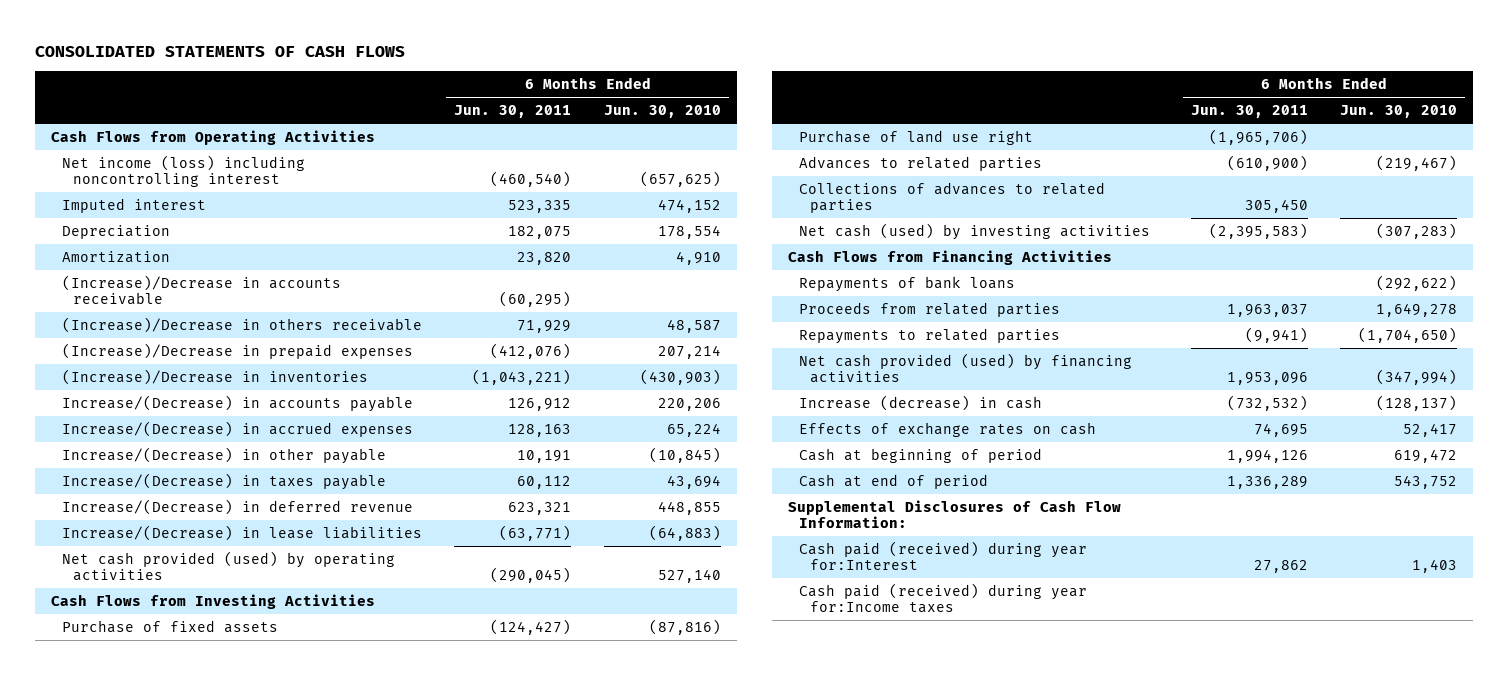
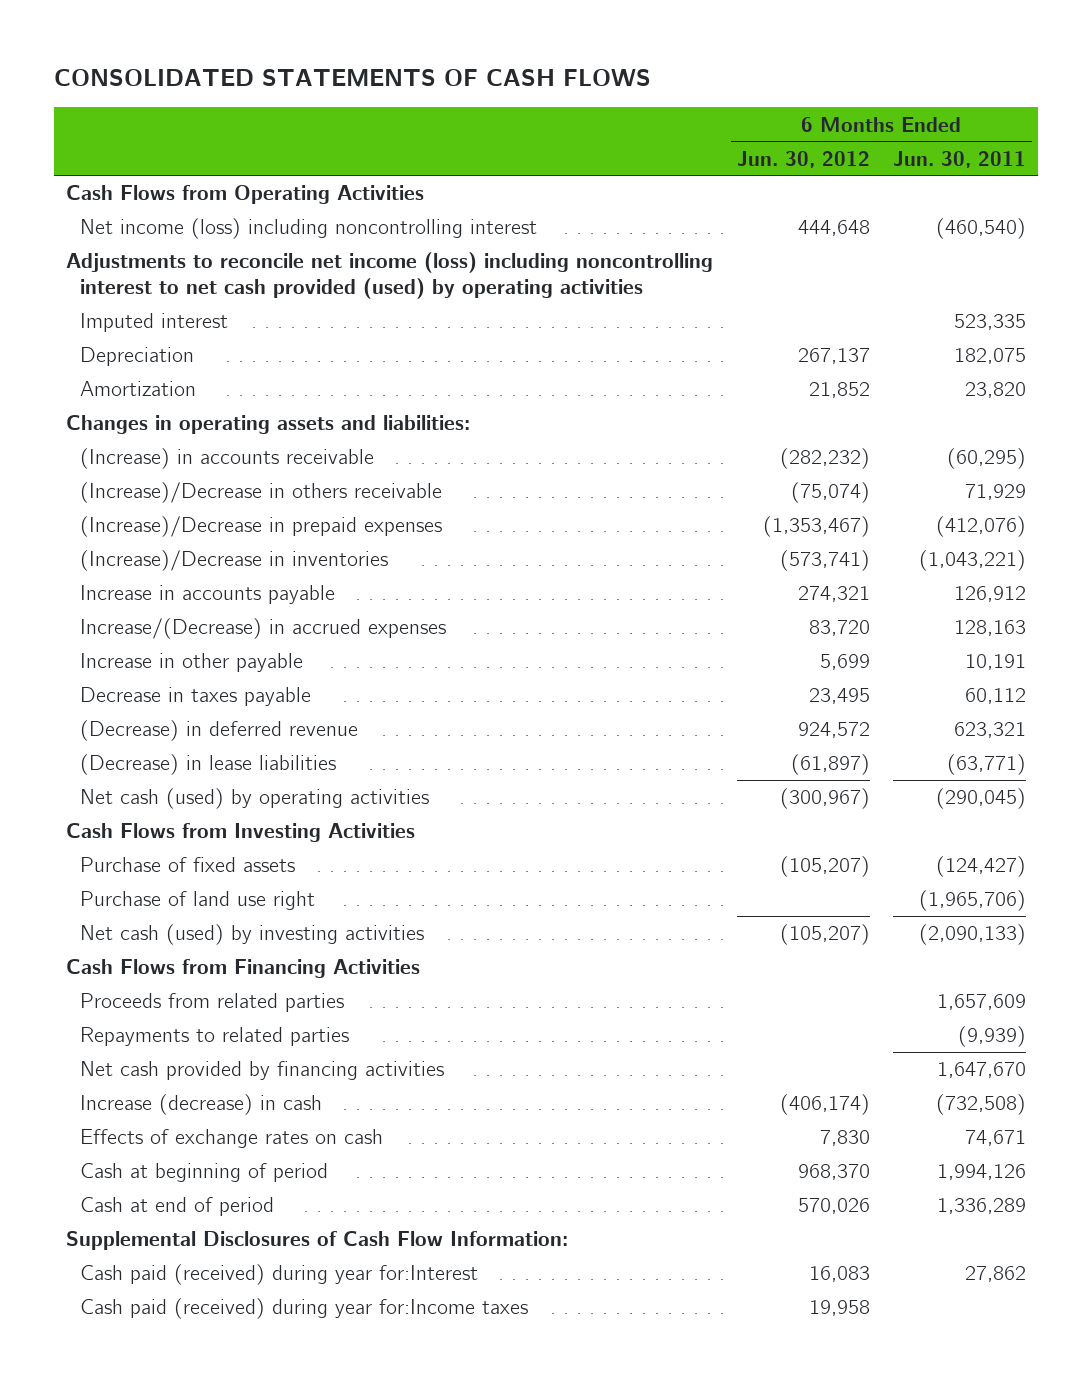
- | 6 Months Ended Jun. 30, 2011 | 6 Months Ended Jun. 30, 2010
+ | 6 Months Ended Jun. 30, 2012 | 6 Months Ended Jun. 30, 2011
+ Adjustments to reconcile net income (loss) including noncontrolling interest to net cash provided (used) by operating activities
- (Increase)/Decrease in accounts receivable | (60,295) |
+ Changes in operating assets and liabilities:
+ (Increase) in accounts receivable | (282,232) | (60,295)
- Increase/(Decrease) in accounts payable | 126,912 | 220,206
+ Increase in accounts payable | 274,321 | 126,912
- Increase/(Decrease) in other payable | 10,191 | (10,845)
- Increase/(Decrease) in taxes payable | 60,112 | 43,694
- Increase/(Decrease) in deferred revenue | 623,321 | 448,855
- Increase/(Decrease) in lease liabilities | (63,771) | (64,883)
- Net cash provided (used) by operating activities | (290,045) | 527,140
+ Increase in other payable | 5,699 | 10,191
+ Decrease in taxes payable | 23,495 | 60,112
+ (Decrease) in deferred revenue | 924,572 | 623,321
+ (Decrease) in lease liabilities | (61,897) | (63,771)
+ Net cash (used) by operating activities | (300,967) | (290,045)
- Advances to related parties | (610,900) | (219,467)
- Collections of advances to related parties | 305,450 |
- Net cash (used) by investing activities | (2,395,583) | (307,283)
+ Net cash (used) by investing activities | (105,207) | (2,090,133)
- Repayments of bank loans | | (292,622)
- Proceeds from related parties | 1,963,037 | 1,649,278
- Repayments to related parties | (9,941) | (1,704,650)
- Net cash provided (used) by financing activities | 1,953,096 | (347,994)
- Increase (decrease) in cash | (732,532) | (128,137)
- Effects of exchange rates on cash | 74,695 | 52,417
+ Proceeds from related parties | | 1,657,609
+ Repayments to related parties | | (9,939)
+ Net cash provided by financing activities | | 1,647,670
+ Increase (decrease) in cash | (406,174) | (732,508)
+ Effects of exchange rates on cash | 7,830 | 74,671

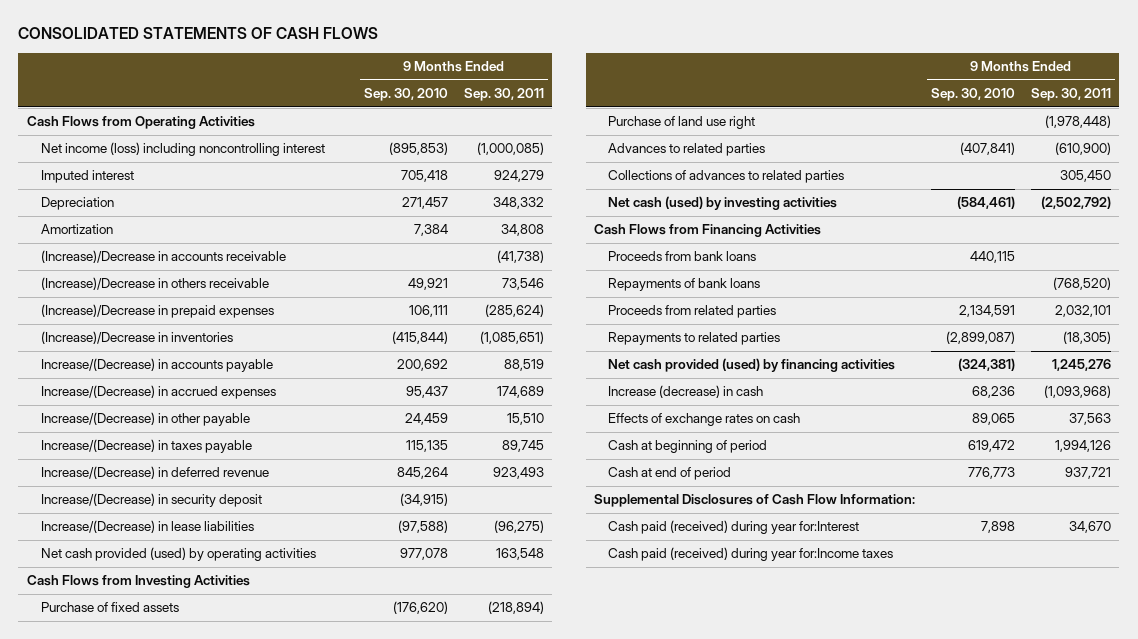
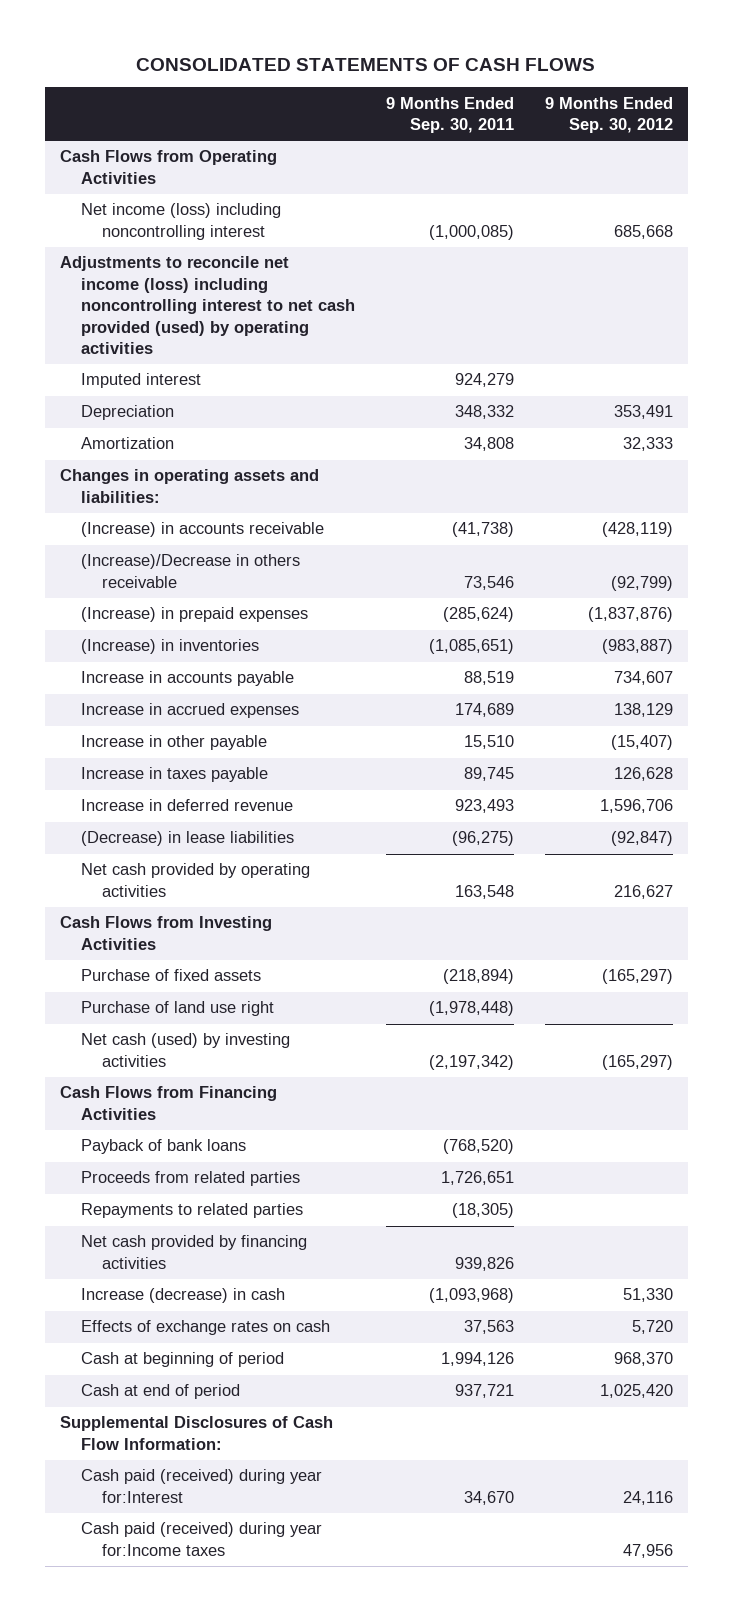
- | 9 Months Ended Sep. 30, 2010 | 9 Months Ended Sep. 30, 2011
+ | 9 Months Ended Sep. 30, 2011 | 9 Months Ended Sep. 30, 2012
+ Adjustments to reconcile net income (loss) including noncontrolling interest to net cash provided (used) by operating activities
- (Increase)/Decrease in accounts receivable | | (41,738)
+ Changes in operating assets and liabilities:
+ (Increase) in accounts receivable | (41,738) | (428,119)
- (Increase)/Decrease in prepaid expenses | 106,111 | (285,624)
- (Increase)/Decrease in inventories | (415,844) | (1,085,651)
- Increase/(Decrease) in accounts payable | 200,692 | 88,519
- Increase/(Decrease) in accrued expenses | 95,437 | 174,689
- Increase/(Decrease) in other payable | 24,459 | 15,510
- Increase/(Decrease) in taxes payable | 115,135 | 89,745
- Increase/(Decrease) in deferred revenue | 845,264 | 923,493
- Increase/(Decrease) in security deposit | (34,915) |
- Increase/(Decrease) in lease liabilities | (97,588) | (96,275)
- Net cash provided (used) by operating activities | 977,078 | 163,548
+ (Increase) in prepaid expenses | (285,624) | (1,837,876)
+ (Increase) in inventories | (1,085,651) | (983,887)
+ Increase in accounts payable | 88,519 | 734,607
+ Increase in accrued expenses | 174,689 | 138,129
+ Increase in other payable | 15,510 | (15,407)
+ Increase in taxes payable | 89,745 | 126,628
+ Increase in deferred revenue | 923,493 | 1,596,706
+ (Decrease) in lease liabilities | (96,275) | (92,847)
+ Net cash provided by operating activities | 163,548 | 216,627
- Advances to related parties | (407,841) | (610,900)
- Collections of advances to related parties | | 305,450
- Net cash (used) by investing activities | (584,461) | (2,502,792)
+ Net cash (used) by investing activities | (2,197,342) | (165,297)
- Proceeds from bank loans | 440,115 |
- Repayments of bank loans | | (768,520)
- Proceeds from related parties | 2,134,591 | 2,032,101
+ Payback of bank loans | (768,520) |
+ Proceeds from related parties | 1,726,651 |
- Net cash provided (used) by financing activities | (324,381) | 1,245,276
+ Net cash provided by financing activities | 939,826 |

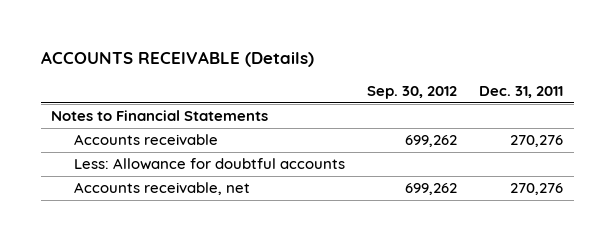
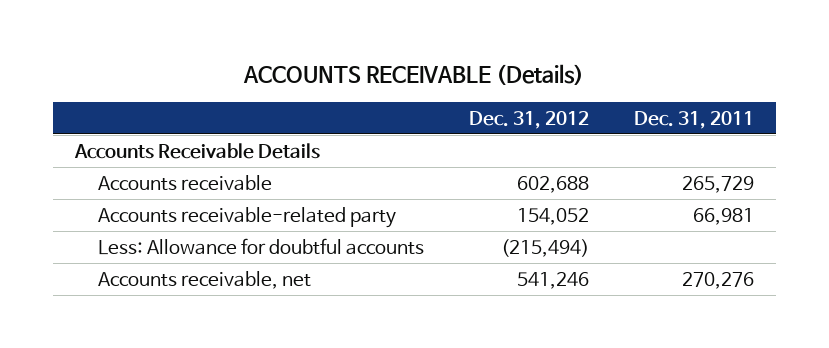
- | Sep. 30, 2012 | Dec. 31, 2011
+ | Dec. 31, 2012 | Dec. 31, 2011
- Notes to Financial Statements
- Accounts receivable | 699,262 | 270,276
+ Accounts Receivable Details
+ Accounts receivable | 602,688 | 265,729
+ Accounts receivable-related party | 154,052 | 66,981

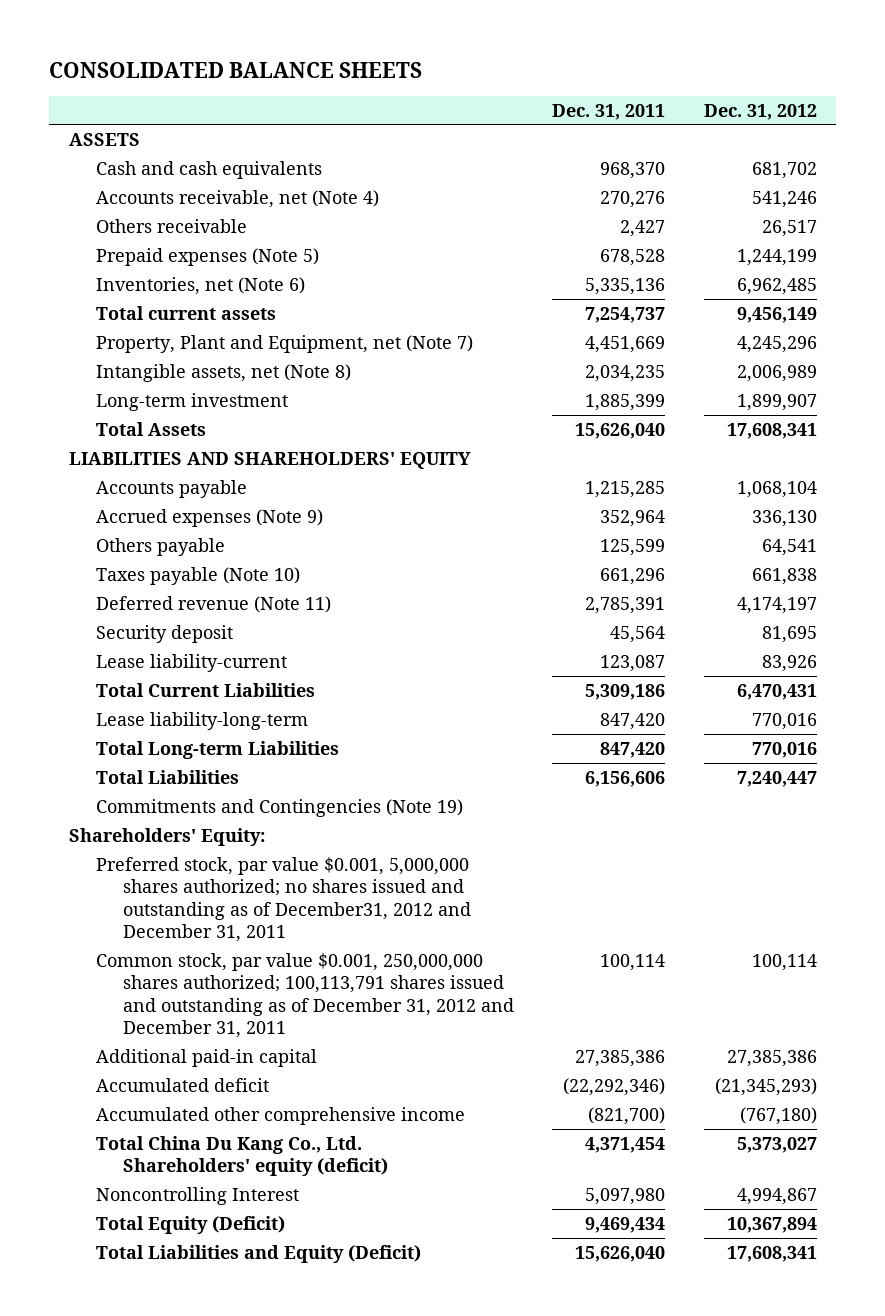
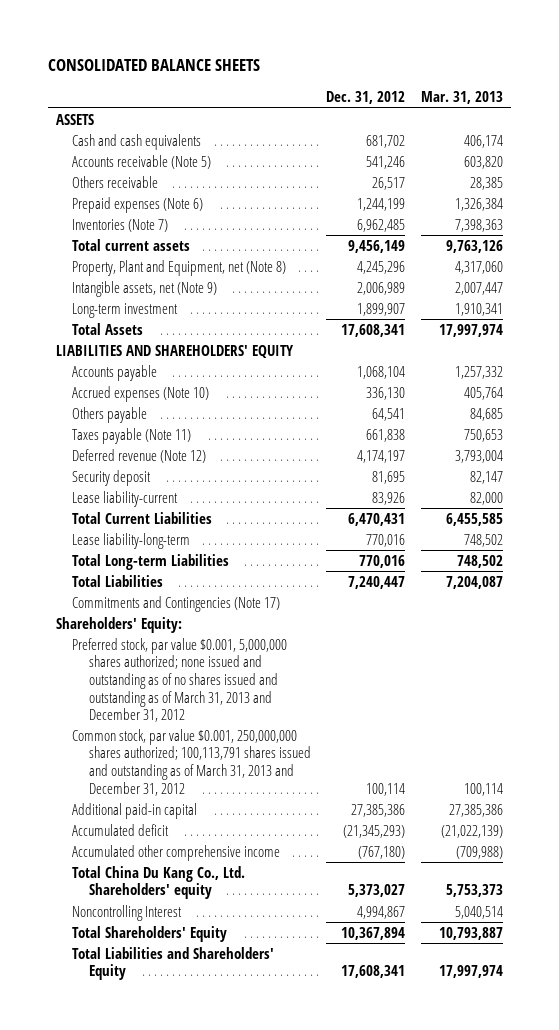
- | Dec. 31, 2011 | Dec. 31, 2012
+ | Dec. 31, 2012 | Mar. 31, 2013
- Accounts receivable, net (Note 4) | 270,276 | 541,246
+ Accounts receivable (Note 5) | 541,246 | 603,820
- Prepaid expenses (Note 5) | 678,528 | 1,244,199
- Inventories, net (Note 6) | 5,335,136 | 6,962,485
+ Prepaid expenses (Note 6) | 1,244,199 | 1,326,384
+ Inventories (Note 7) | 6,962,485 | 7,398,363
- Property, Plant and Equipment, net (Note 7) | 4,451,669 | 4,245,296
- Intangible assets, net (Note 8) | 2,034,235 | 2,006,989
+ Property, Plant and Equipment, net (Note 8) | 4,245,296 | 4,317,060
+ Intangible assets, net (Note 9) | 2,006,989 | 2,007,447
- Accrued expenses (Note 9) | 352,964 | 336,130
+ Accrued expenses (Note 10) | 336,130 | 405,764
- Taxes payable (Note 10) | 661,296 | 661,838
- Deferred revenue (Note 11) | 2,785,391 | 4,174,197
+ Taxes payable (Note 11) | 661,838 | 750,653
+ Deferred revenue (Note 12) | 4,174,197 | 3,793,004
- Commitments and Contingencies (Note 19)
+ Commitments and Contingencies (Note 17)
- Preferred stock, par value $0.001, 5,000,000 shares authorized; no shares issued and outstanding as of December31, 2012 and December 31, 2011
- Common stock, par value $0.001, 250,000,000 shares authorized; 100,113,791 shares issued and outstanding as of December 31, 2012 and December 31, 2011 | 100,114 | 100,114
+ Preferred stock, par value $0.001, 5,000,000 shares authorized; none issued and outstanding as of no shares issued and outstanding as of March 31, 2013 and December 31, 2012
+ Common stock, par value $0.001, 250,000,000 shares authorized; 100,113,791 shares issued and outstanding as of March 31, 2013 and December 31, 2012 | 100,114 | 100,114
- Total China Du Kang Co., Ltd. Shareholders' equity (deficit) | 4,371,454 | 5,373,027
+ Total China Du Kang Co., Ltd. Shareholders' equity | 5,373,027 | 5,753,373
- Total Equity (Deficit) | 9,469,434 | 10,367,894
- Total Liabilities and Equity (Deficit) | 15,626,040 | 17,608,341
+ Total Shareholders' Equity | 10,367,894 | 10,793,887
+ Total Liabilities and Shareholders' Equity | 17,608,341 | 17,997,974

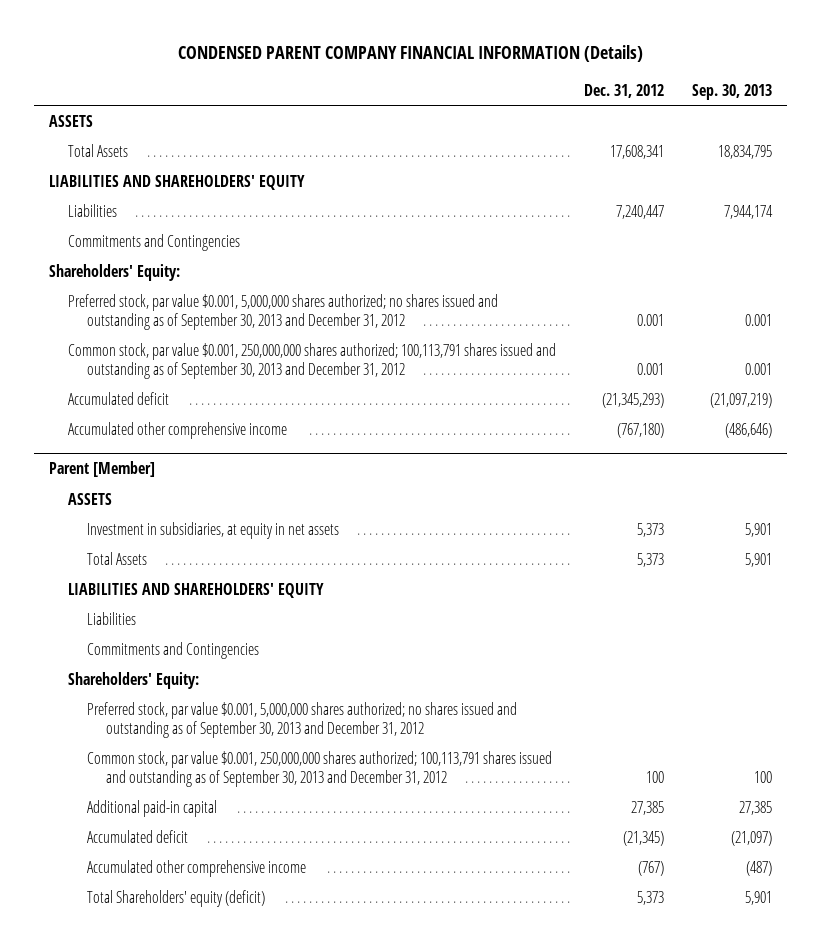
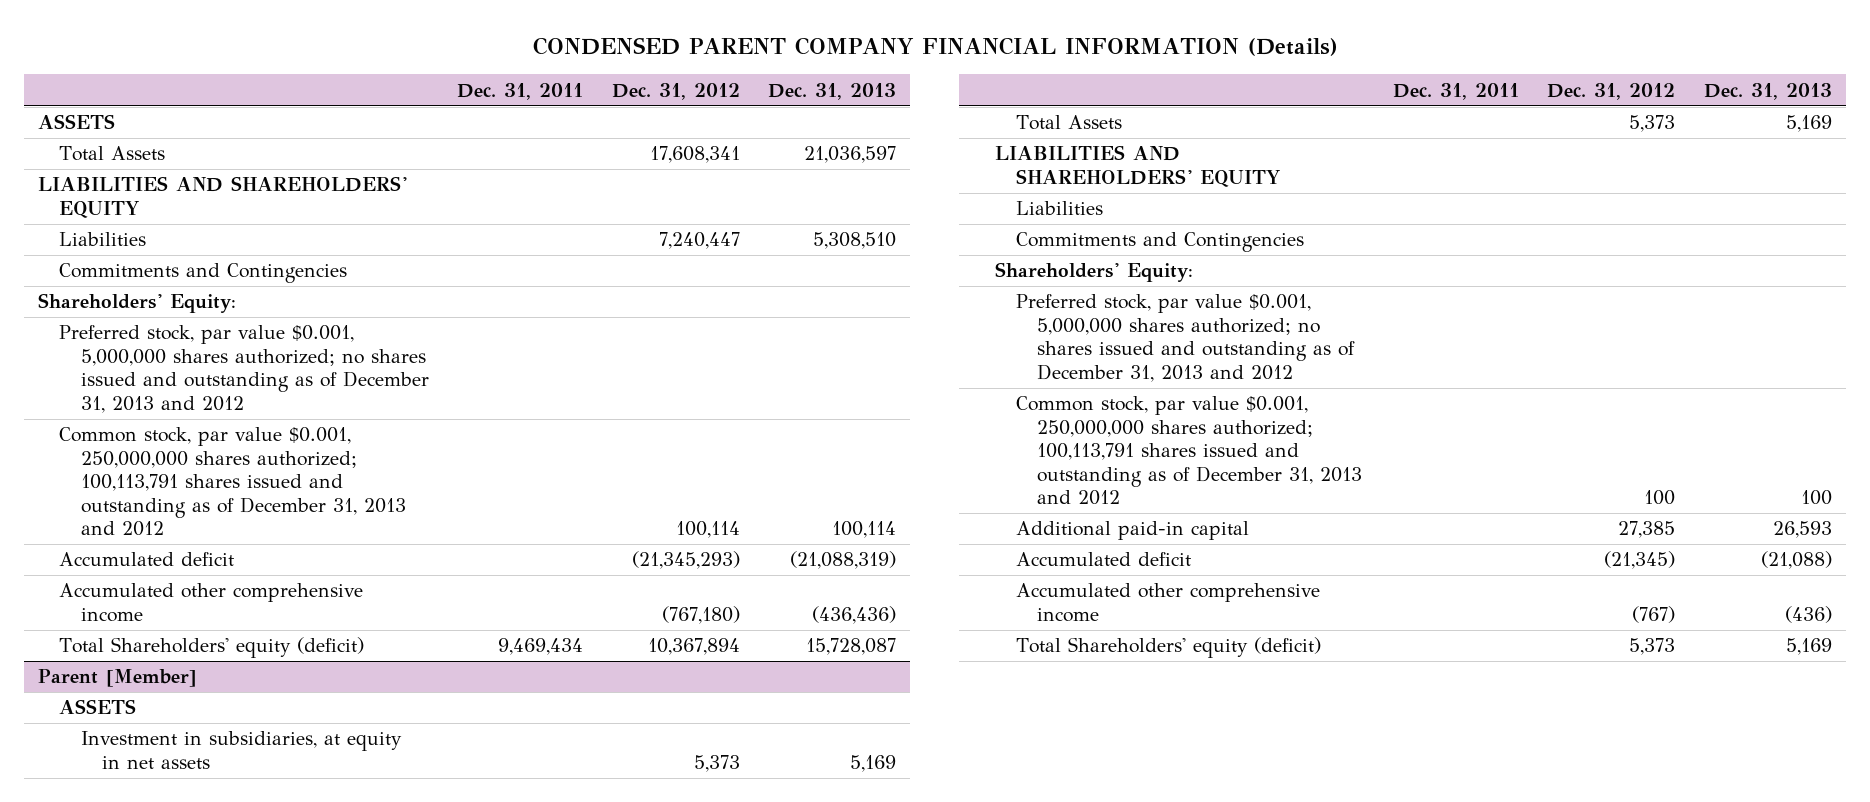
- | Dec. 31, 2012 | Sep. 30, 2013
+ | Dec. 31, 2011 | Dec. 31, 2012 | Dec. 31, 2013
- Preferred stock, par value $0.001, 5,000,000 shares authorized; no shares issued and outstanding as of September 30, 2013 and December 31, 2012 | 0.001 | 0.001
- Common stock, par value $0.001, 250,000,000 shares authorized; 100,113,791 shares issued and outstanding as of September 30, 2013 and December 31, 2012 | 0.001 | 0.001
+ Preferred stock, par value $0.001, 5,000,000 shares authorized; no shares issued and outstanding as of December 31, 2013 and 2012
+ Common stock, par value $0.001, 250,000,000 shares authorized; 100,113,791 shares issued and outstanding as of December 31, 2013 and 2012 | | 100,114 | 100,114
+ Total Shareholders' equity (deficit) | 9,469,434 | 10,367,894 | 15,728,087
@ Parent [Member]
- Preferred stock, par value $0.001, 5,000,000 shares authorized; no shares issued and outstanding as of September 30, 2013 and December 31, 2012
- Common stock, par value $0.001, 250,000,000 shares authorized; 100,113,791 shares issued and outstanding as of September 30, 2013 and December 31, 2012 | 100 | 100
+ Preferred stock, par value $0.001, 5,000,000 shares authorized; no shares issued and outstanding as of December 31, 2013 and 2012
+ Common stock, par value $0.001, 250,000,000 shares authorized; 100,113,791 shares issued and outstanding as of December 31, 2013 and 2012 | | 100 | 100

